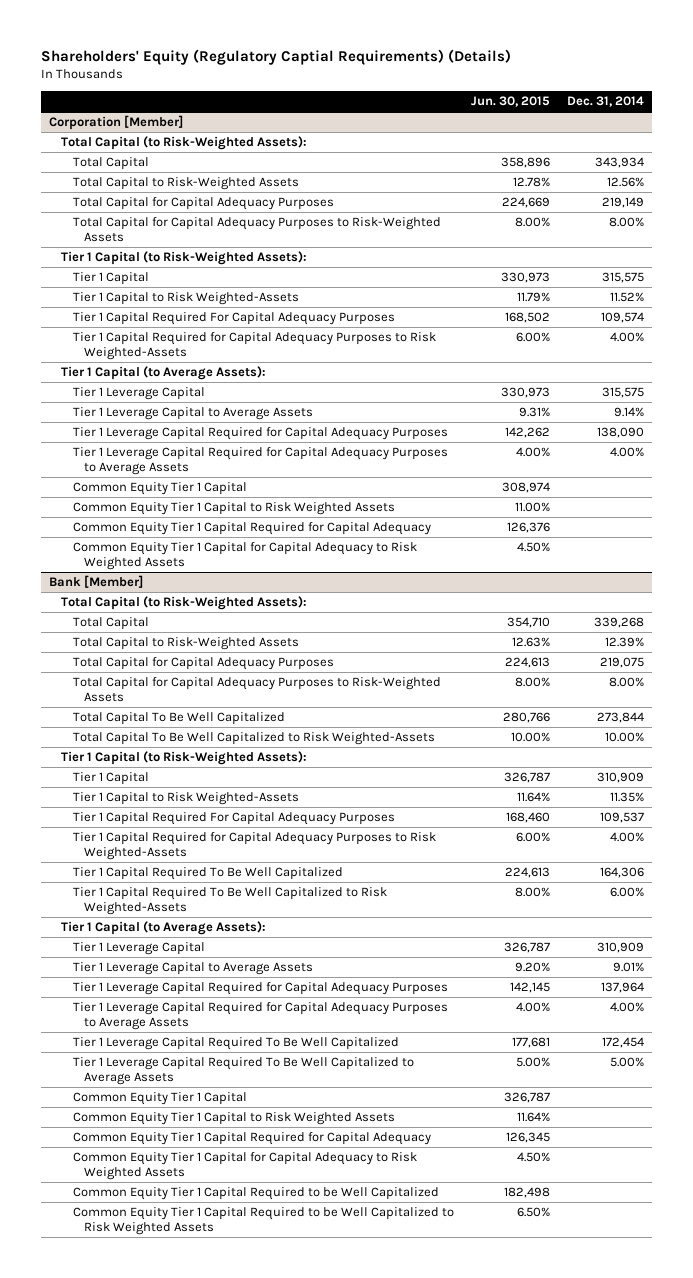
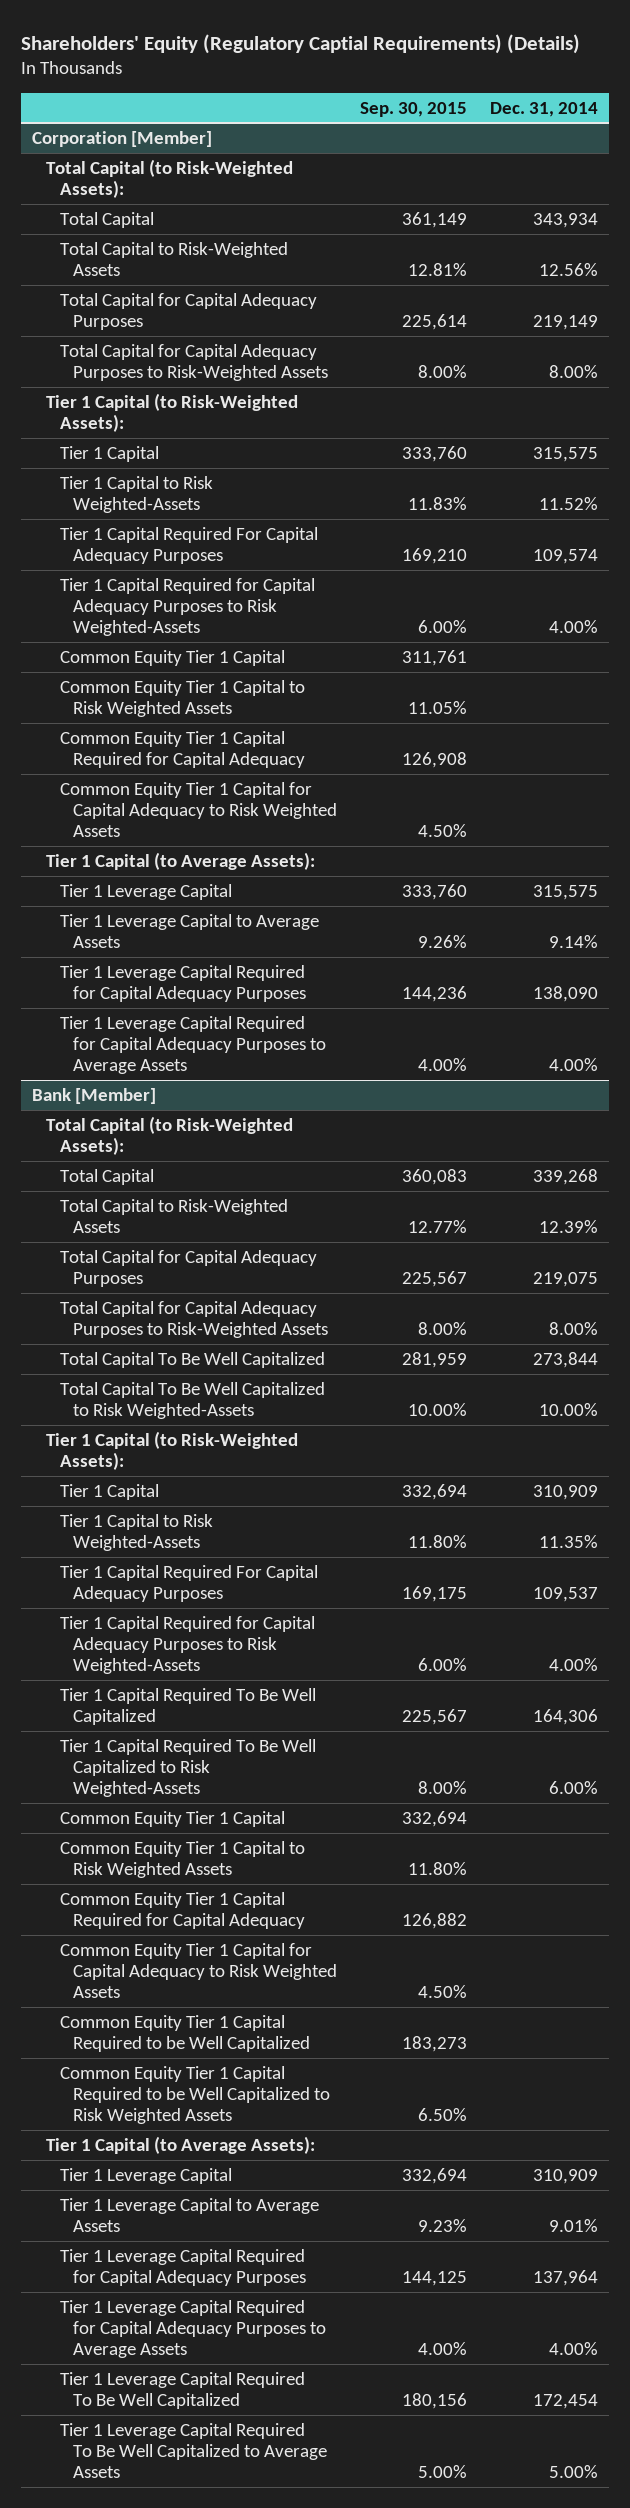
- | Jun. 30, 2015 | Dec. 31, 2014
+ | Sep. 30, 2015 | Dec. 31, 2014
@ Corporation [Member]
moved up: Common Equity Tier 1 Capital | 311,761 |
moved up: Common Equity Tier 1 Capital to Risk Weighted Assets | 11.05% |
moved up: Common Equity Tier 1 Capital Required for Capital Adequacy | 126,908 |
moved up: Common Equity Tier 1 Capital for Capital Adequacy to Risk Weighted Assets | 4.50% |
@ Bank [Member]
moved up: Common Equity Tier 1 Capital | 332,694 |
moved up: Common Equity Tier 1 Capital to Risk Weighted Assets | 11.80% |
moved up: Common Equity Tier 1 Capital Required for Capital Adequacy | 126,882 |
moved up: Common Equity Tier 1 Capital for Capital Adequacy to Risk Weighted Assets | 4.50% |
moved up: Common Equity Tier 1 Capital Required to be Well Capitalized | 183,273 |
moved up: Common Equity Tier 1 Capital Required to be Well Capitalized to Risk Weighted Assets | 6.50% |

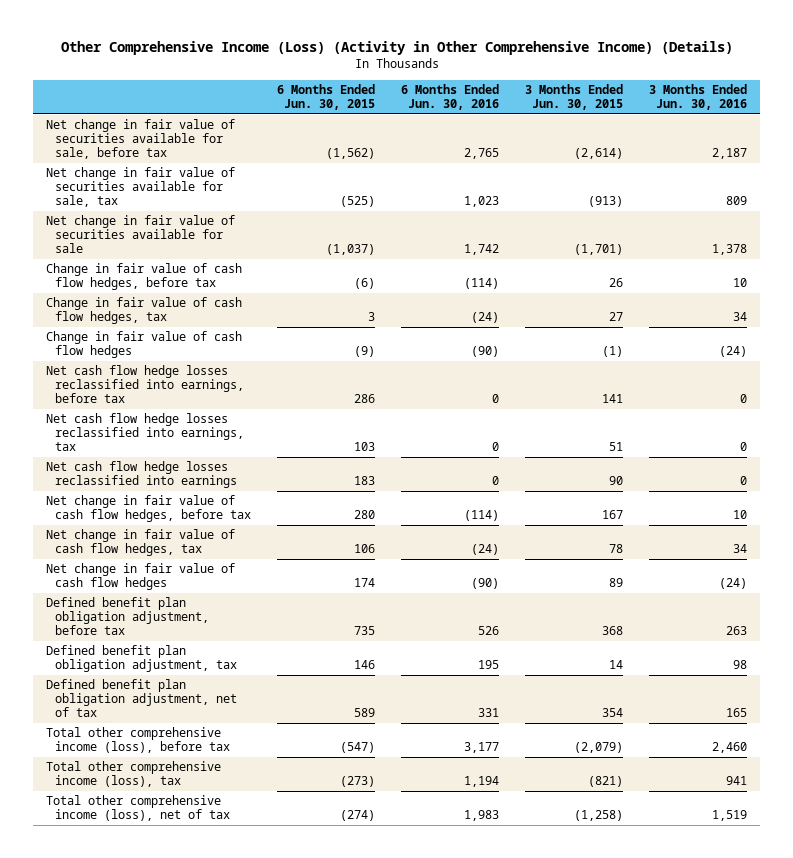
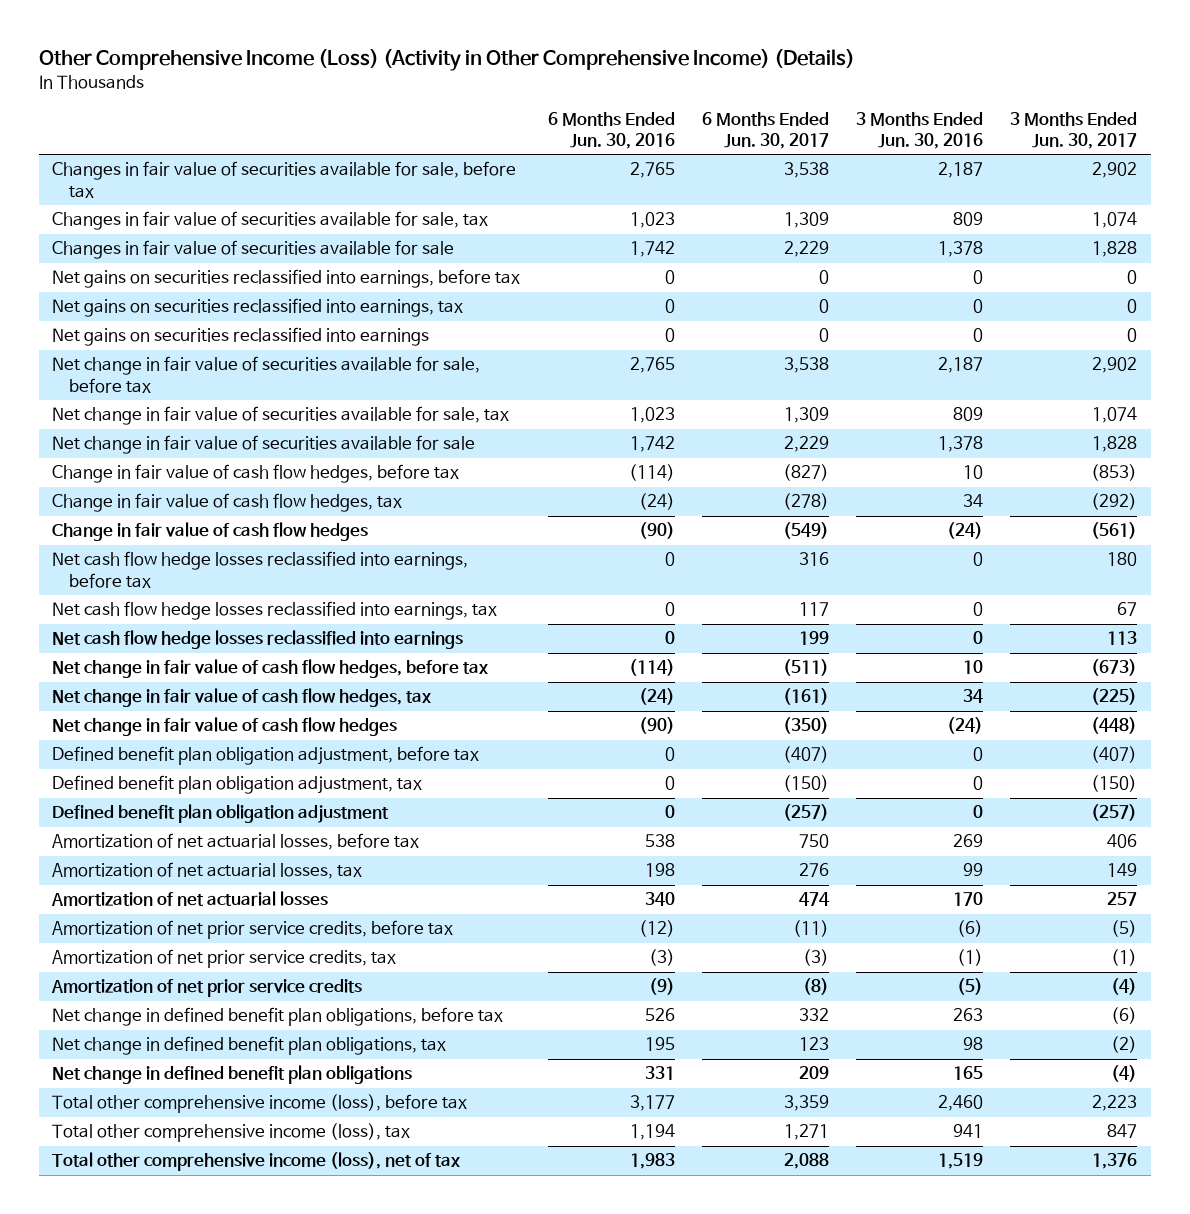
- | 6 Months Ended Jun. 30, 2015 | 6 Months Ended Jun. 30, 2016 | 3 Months Ended Jun. 30, 2015 | 3 Months Ended Jun. 30, 2016
+ | 6 Months Ended Jun. 30, 2016 | 6 Months Ended Jun. 30, 2017 | 3 Months Ended Jun. 30, 2016 | 3 Months Ended Jun. 30, 2017
+ Changes in fair value of securities available for sale, before tax | 2,765 | 3,538 | 2,187 | 2,902
+ Changes in fair value of securities available for sale, tax | 1,023 | 1,309 | 809 | 1,074
+ Changes in fair value of securities available for sale | 1,742 | 2,229 | 1,378 | 1,828
+ Net gains on securities reclassified into earnings, before tax | 0 | 0 | 0 | 0
+ Net gains on securities reclassified into earnings, tax | 0 | 0 | 0 | 0
+ Net gains on securities reclassified into earnings | 0 | 0 | 0 | 0
- Defined benefit plan obligation adjustment, before tax | 735 | 526 | 368 | 263
- Defined benefit plan obligation adjustment, tax | 146 | 195 | 14 | 98
- Defined benefit plan obligation adjustment, net of tax | 589 | 331 | 354 | 165
+ Defined benefit plan obligation adjustment, before tax | 0 | (407) | 0 | (407)
+ Defined benefit plan obligation adjustment, tax | 0 | (150) | 0 | (150)
+ Defined benefit plan obligation adjustment | 0 | (257) | 0 | (257)
+ Amortization of net actuarial losses, before tax | 538 | 750 | 269 | 406
+ Amortization of net actuarial losses, tax | 198 | 276 | 99 | 149
+ Amortization of net actuarial losses | 340 | 474 | 170 | 257
+ Amortization of net prior service credits, before tax | (12) | (11) | (6) | (5)
+ Amortization of net prior service credits, tax | (3) | (3) | (1) | (1)
+ Amortization of net prior service credits | (9) | (8) | (5) | (4)
+ Net change in defined benefit plan obligations, before tax | 526 | 332 | 263 | (6)
+ Net change in defined benefit plan obligations, tax | 195 | 123 | 98 | (2)
+ Net change in defined benefit plan obligations | 331 | 209 | 165 | (4)

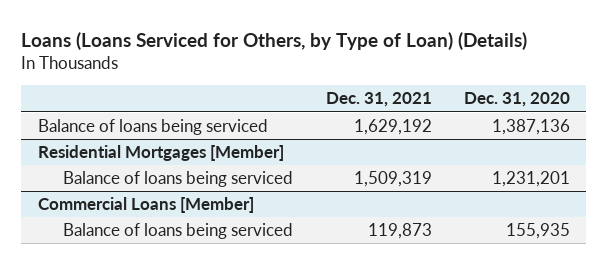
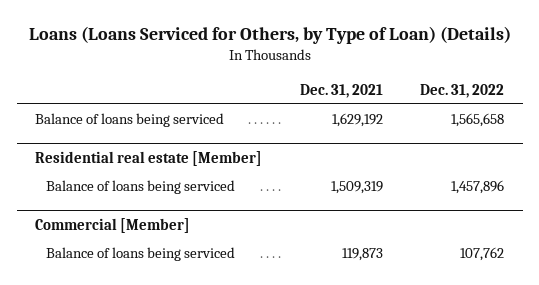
- | Dec. 31, 2021 | Dec. 31, 2020
+ | Dec. 31, 2021 | Dec. 31, 2022
- Residential Mortgages [Member]
+ Residential real estate [Member]
- Commercial Loans [Member]
+ Commercial [Member]

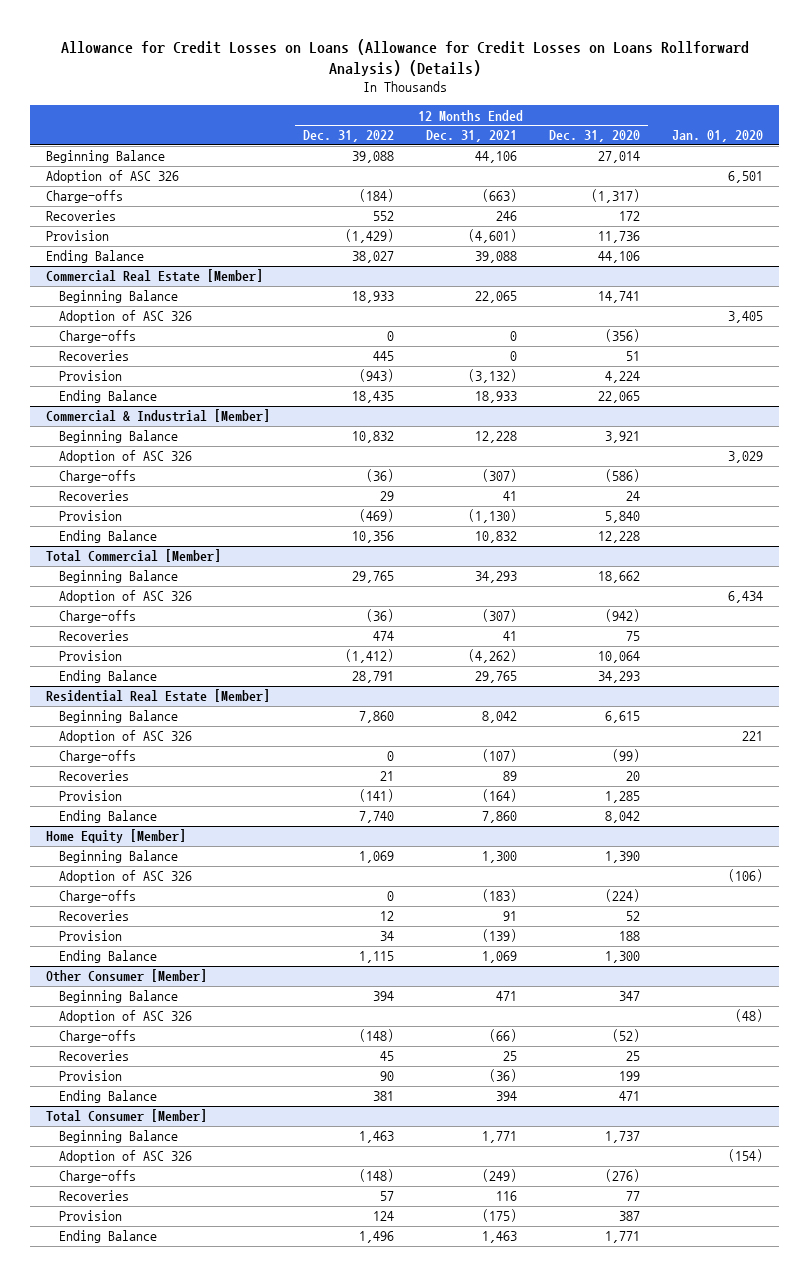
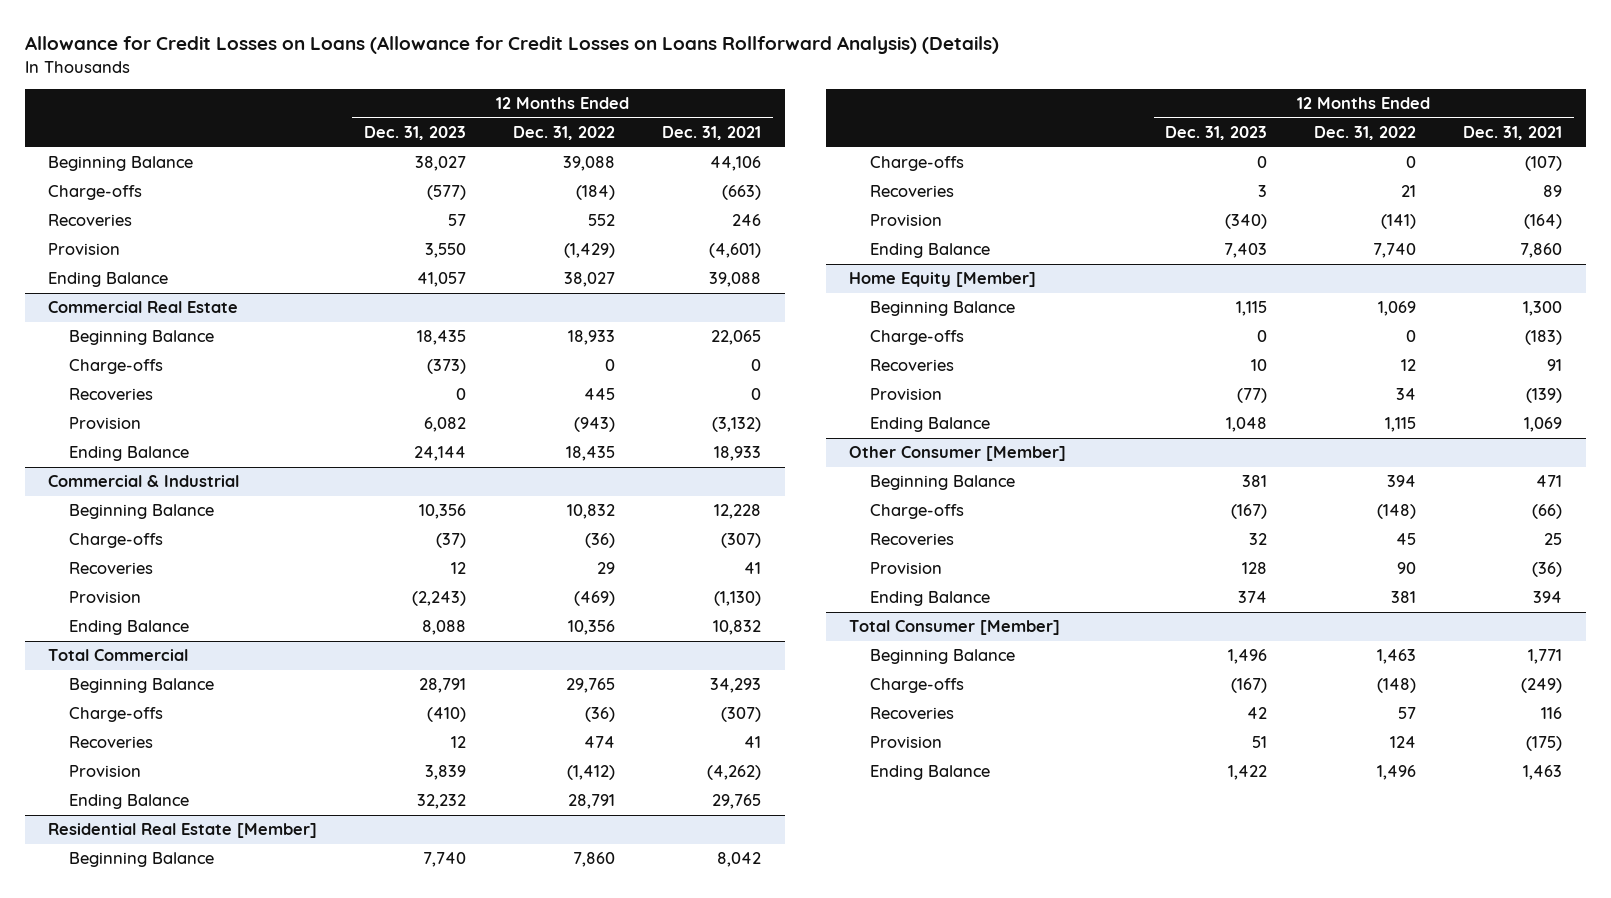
- | 12 Months Ended Dec. 31, 2022 | 12 Months Ended Dec. 31, 2021 | 12 Months Ended Dec. 31, 2020 | Jan. 01, 2020
+ | 12 Months Ended Dec. 31, 2023 | 12 Months Ended Dec. 31, 2022 | 12 Months Ended Dec. 31, 2021
- Adoption of ASC 326 | | | | 6,501
- Commercial Real Estate [Member]
+ Commercial Real Estate
- Adoption of ASC 326 | | | | 3,405
- Commercial & Industrial [Member]
+ Commercial & Industrial
- Adoption of ASC 326 | | | | 3,029
- Total Commercial [Member]
+ Total Commercial
- Adoption of ASC 326 | | | | 6,434
@ Residential Real Estate [Member]
- Adoption of ASC 326 | | | | 221
@ Home Equity [Member]
- Adoption of ASC 326 | | | | (106)
@ Other Consumer [Member]
- Adoption of ASC 326 | | | | (48)
@ Total Consumer [Member]
- Adoption of ASC 326 | | | | (154)

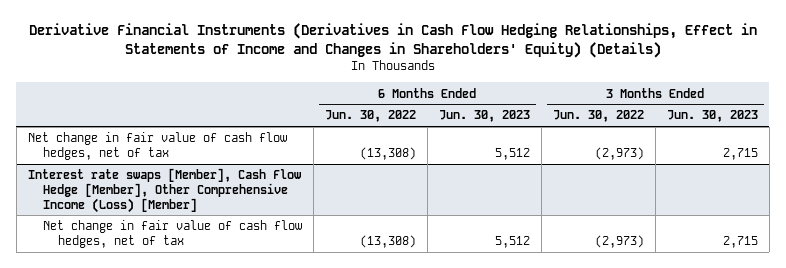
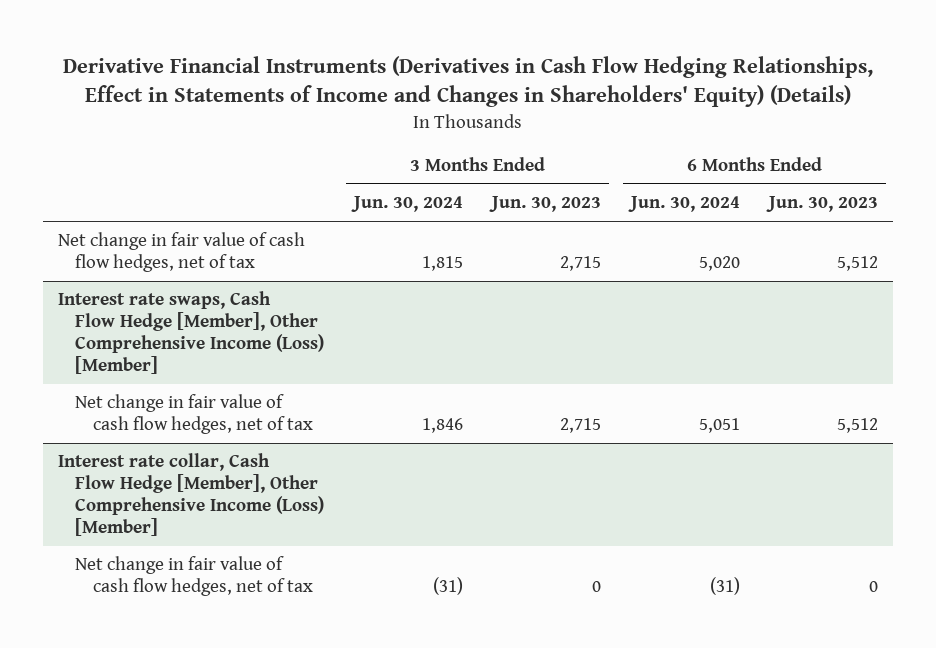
- | 6 Months Ended Jun. 30, 2022 | 6 Months Ended Jun. 30, 2023 | 3 Months Ended Jun. 30, 2022 | 3 Months Ended Jun. 30, 2023
+ | 3 Months Ended Jun. 30, 2024 | 3 Months Ended Jun. 30, 2023 | 6 Months Ended Jun. 30, 2024 | 6 Months Ended Jun. 30, 2023
- Interest rate swaps [Member], Cash Flow Hedge [Member], Other Comprehensive Income (Loss) [Member]
+ Interest rate swaps, Cash Flow Hedge [Member], Other Comprehensive Income (Loss) [Member]
+ Interest rate collar, Cash Flow Hedge [Member], Other Comprehensive Income (Loss) [Member]
+ Net change in fair value of cash flow hedges, net of tax | (31) | 0 | (31) | 0

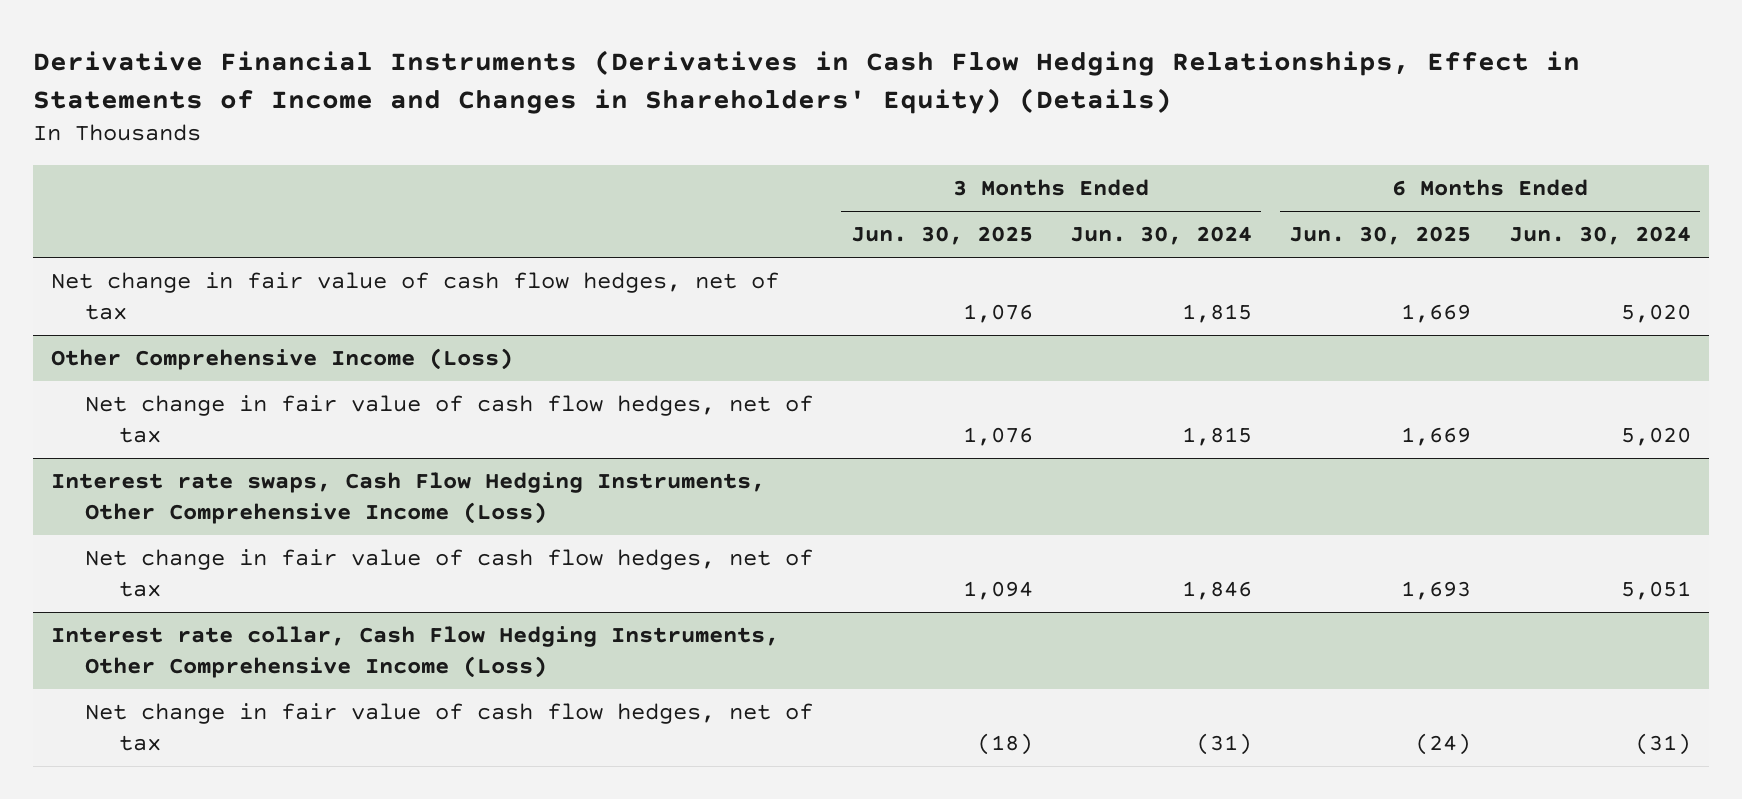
- | 3 Months Ended Jun. 30, 2024 | 3 Months Ended Jun. 30, 2023 | 6 Months Ended Jun. 30, 2024 | 6 Months Ended Jun. 30, 2023
+ | 3 Months Ended Jun. 30, 2025 | 3 Months Ended Jun. 30, 2024 | 6 Months Ended Jun. 30, 2025 | 6 Months Ended Jun. 30, 2024
- Interest rate swaps, Cash Flow Hedge [Member], Other Comprehensive Income (Loss) [Member]
+ Other Comprehensive Income (Loss)
+ Net change in fair value of cash flow hedges, net of tax | 1,076 | 1,815 | 1,669 | 5,020
+ Interest rate swaps, Cash Flow Hedging Instruments, Other Comprehensive Income (Loss)
- Interest rate collar, Cash Flow Hedge [Member], Other Comprehensive Income (Loss) [Member]
+ Interest rate collar, Cash Flow Hedging Instruments, Other Comprehensive Income (Loss)

